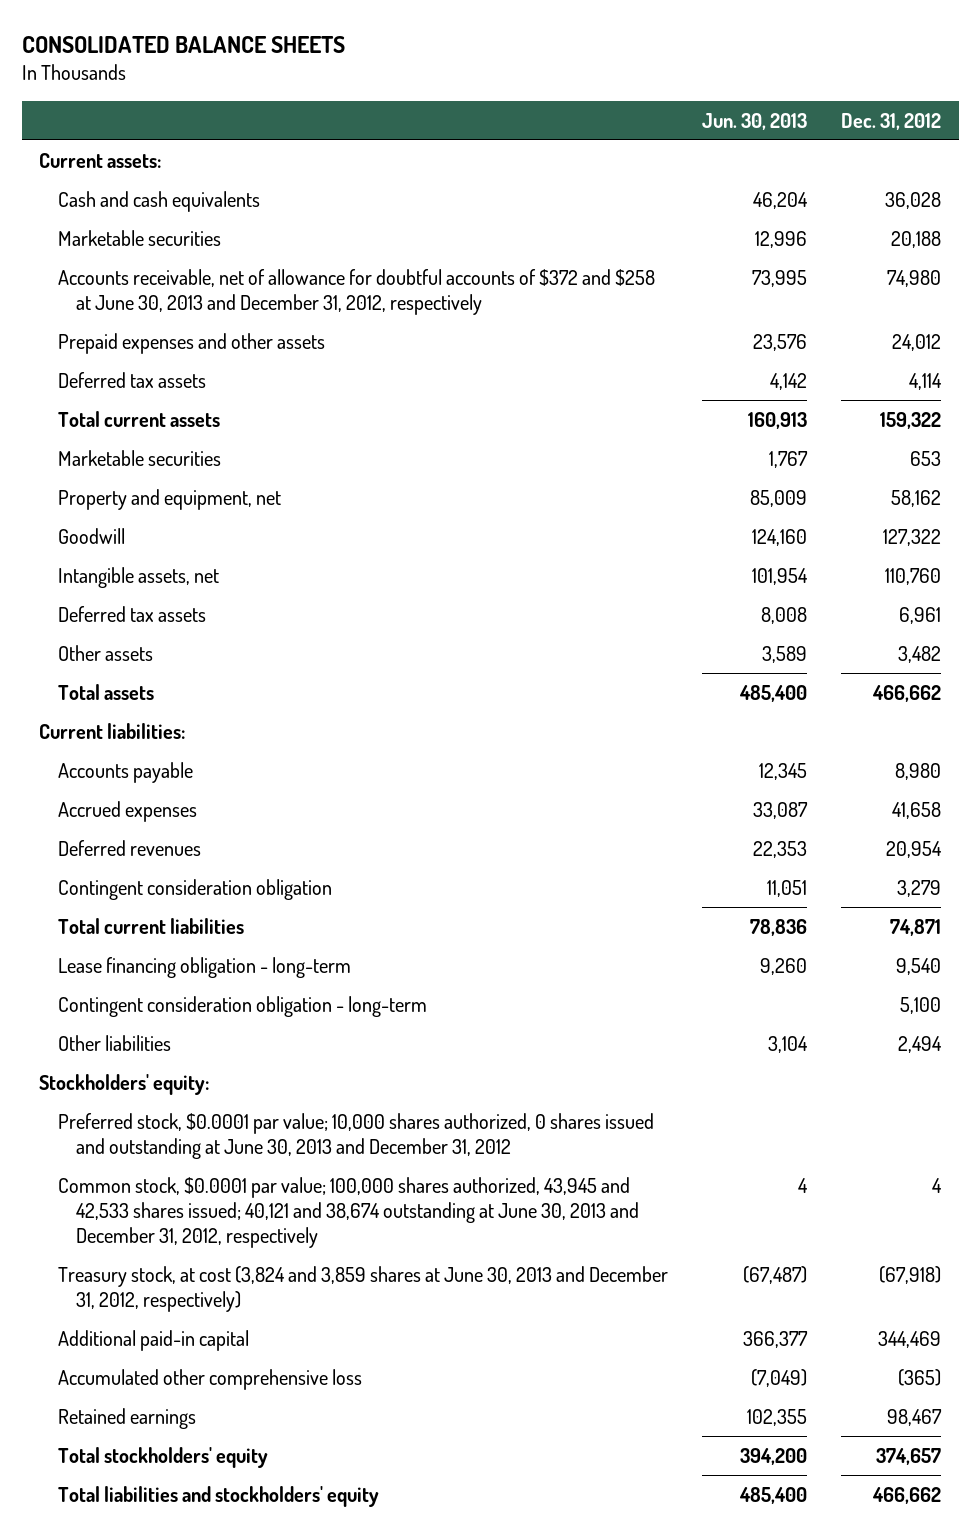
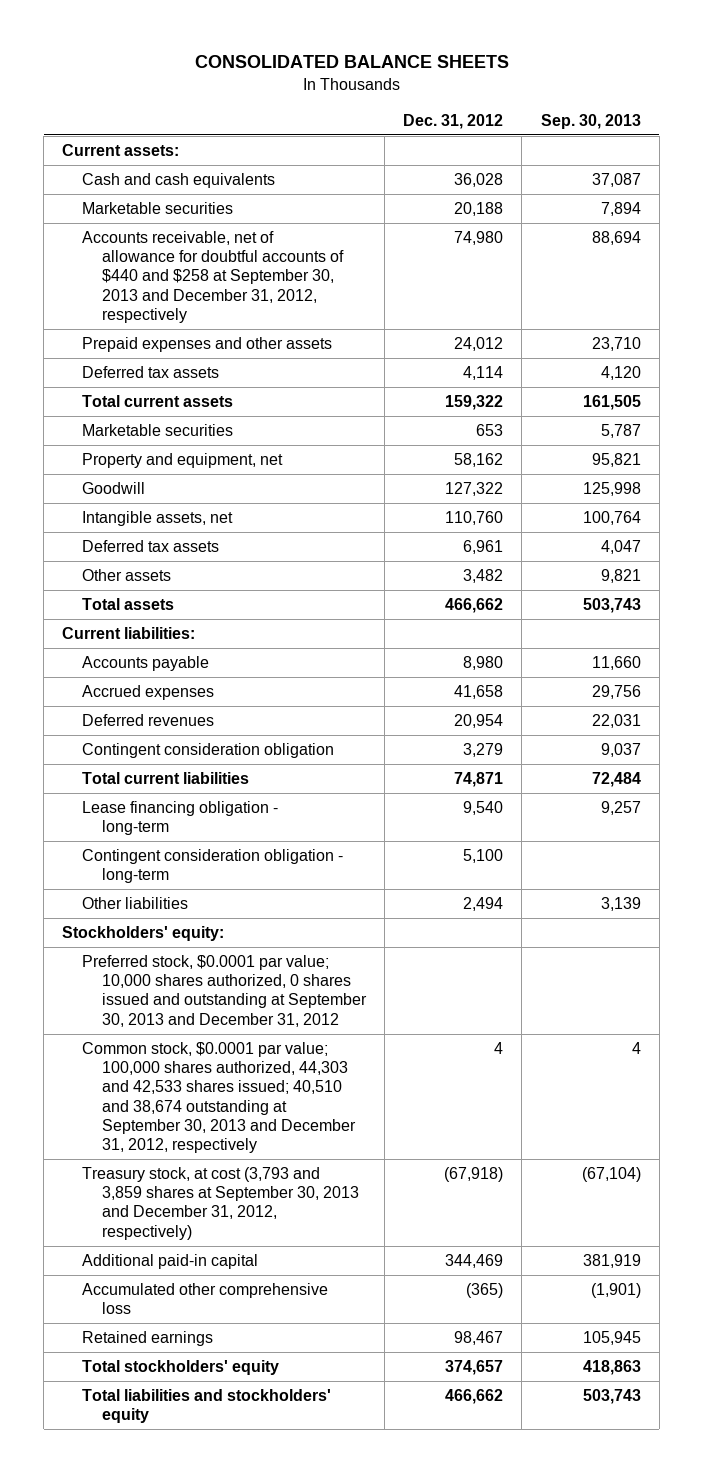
- | Jun. 30, 2013 | Dec. 31, 2012
+ | Dec. 31, 2012 | Sep. 30, 2013
- Accounts receivable, net of allowance for doubtful accounts of $372 and $258 at June 30, 2013 and December 31, 2012, respectively | 73,995 | 74,980
+ Accounts receivable, net of allowance for doubtful accounts of $440 and $258 at September 30, 2013 and December 31, 2012, respectively | 74,980 | 88,694
- Preferred stock, $0.0001 par value; 10,000 shares authorized, 0 shares issued and outstanding at June 30, 2013 and December 31, 2012
- Common stock, $0.0001 par value; 100,000 shares authorized, 43,945 and 42,533 shares issued; 40,121 and 38,674 outstanding at June 30, 2013 and December 31, 2012, respectively | 4 | 4
- Treasury stock, at cost (3,824 and 3,859 shares at June 30, 2013 and December 31, 2012, respectively) | (67,487) | (67,918)
+ Preferred stock, $0.0001 par value; 10,000 shares authorized, 0 shares issued and outstanding at September 30, 2013 and December 31, 2012
+ Common stock, $0.0001 par value; 100,000 shares authorized, 44,303 and 42,533 shares issued; 40,510 and 38,674 outstanding at September 30, 2013 and December 31, 2012, respectively | 4 | 4
+ Treasury stock, at cost (3,793 and 3,859 shares at September 30, 2013 and December 31, 2012, respectively) | (67,918) | (67,104)

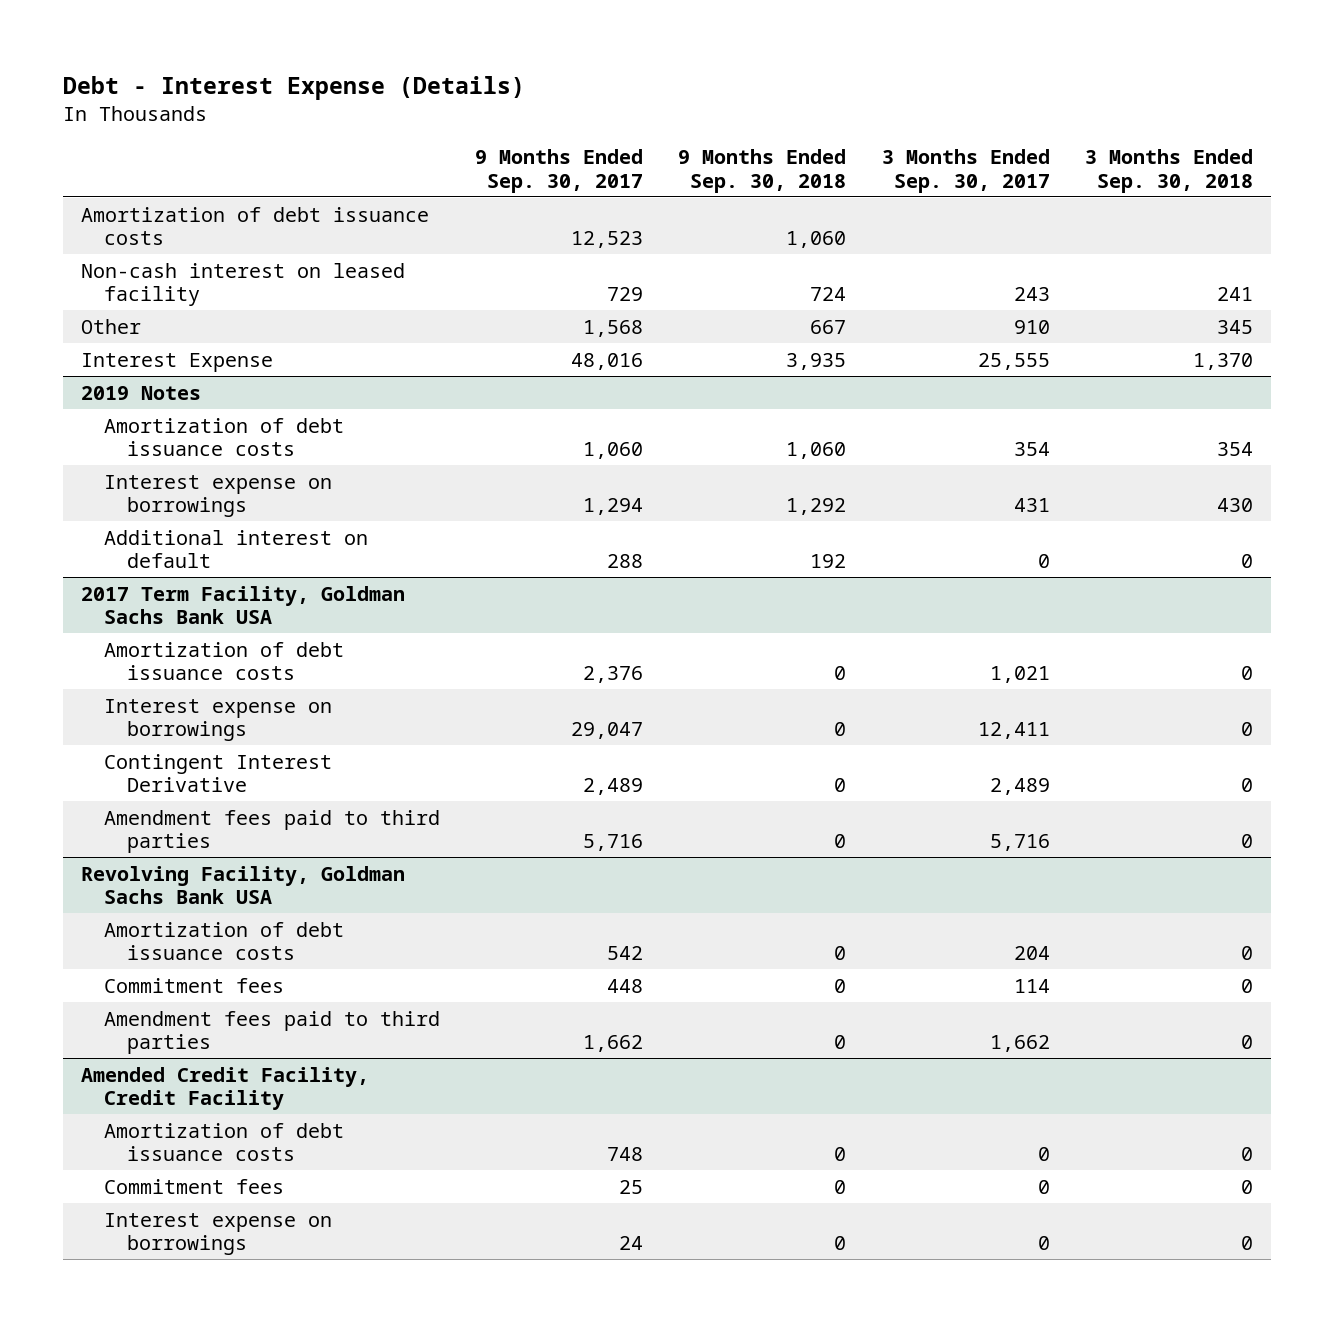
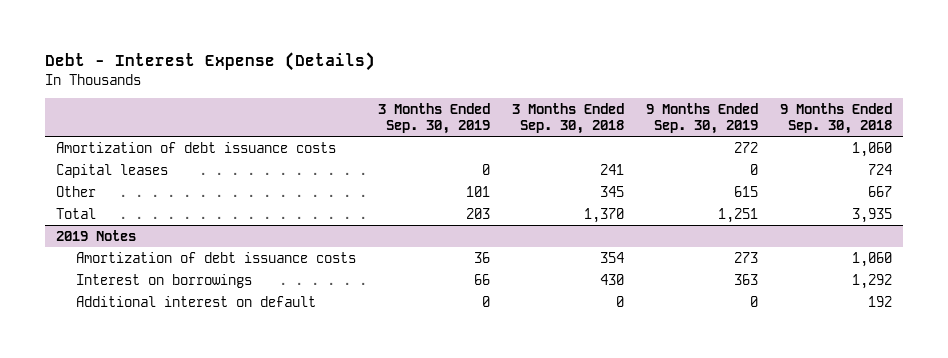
- | 9 Months Ended Sep. 30, 2017 | 9 Months Ended Sep. 30, 2018 | 3 Months Ended Sep. 30, 2017 | 3 Months Ended Sep. 30, 2018
+ | 3 Months Ended Sep. 30, 2019 | 3 Months Ended Sep. 30, 2018 | 9 Months Ended Sep. 30, 2019 | 9 Months Ended Sep. 30, 2018
- Non-cash interest on leased facility | 729 | 724 | 243 | 241
+ Capital leases | 0 | 241 | 0 | 724
- Interest Expense | 48,016 | 3,935 | 25,555 | 1,370
+ Total | 203 | 1,370 | 1,251 | 3,935
@ 2019 Notes
- Interest expense on borrowings | 1,294 | 1,292 | 431 | 430
+ Interest on borrowings | 66 | 430 | 363 | 1,292
- 2017 Term Facility, Goldman Sachs Bank USA
- Amortization of debt issuance costs | 2,376 | 0 | 1,021 | 0
- Interest expense on borrowings | 29,047 | 0 | 12,411 | 0
- Contingent Interest Derivative | 2,489 | 0 | 2,489 | 0
- Amendment fees paid to third parties | 5,716 | 0 | 5,716 | 0
- Revolving Facility, Goldman Sachs Bank USA
- Amortization of debt issuance costs | 542 | 0 | 204 | 0
- Commitment fees | 448 | 0 | 114 | 0
- Amendment fees paid to third parties | 1,662 | 0 | 1,662 | 0
- Amended Credit Facility, Credit Facility
- Amortization of debt issuance costs | 748 | 0 | 0 | 0
- Commitment fees | 25 | 0 | 0 | 0
- Interest expense on borrowings | 24 | 0 | 0 | 0

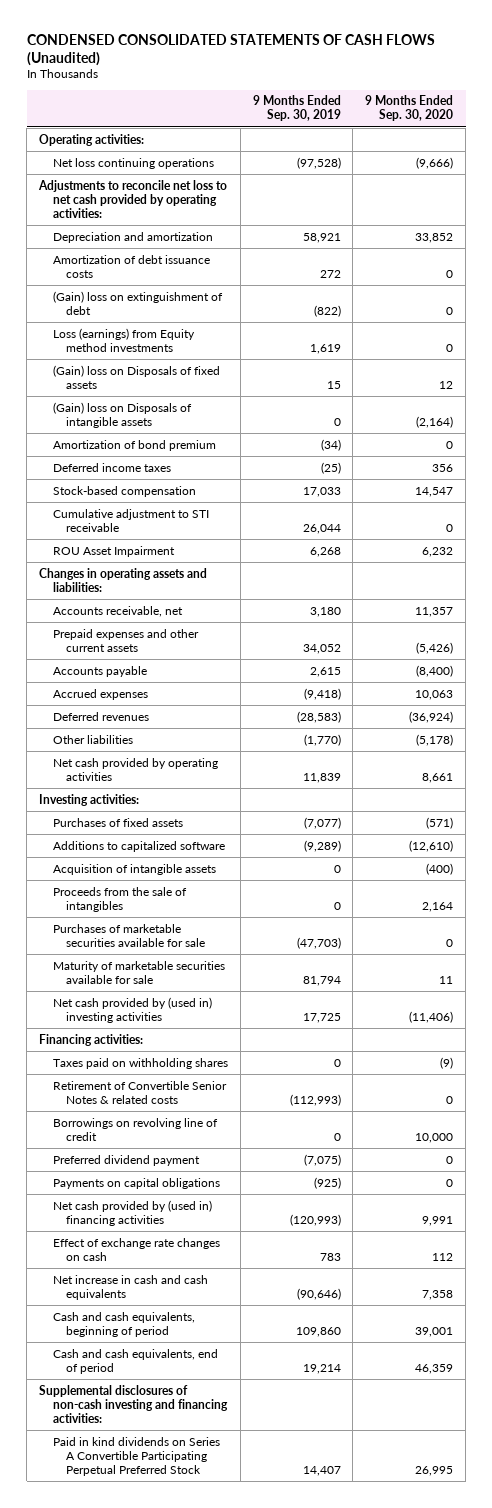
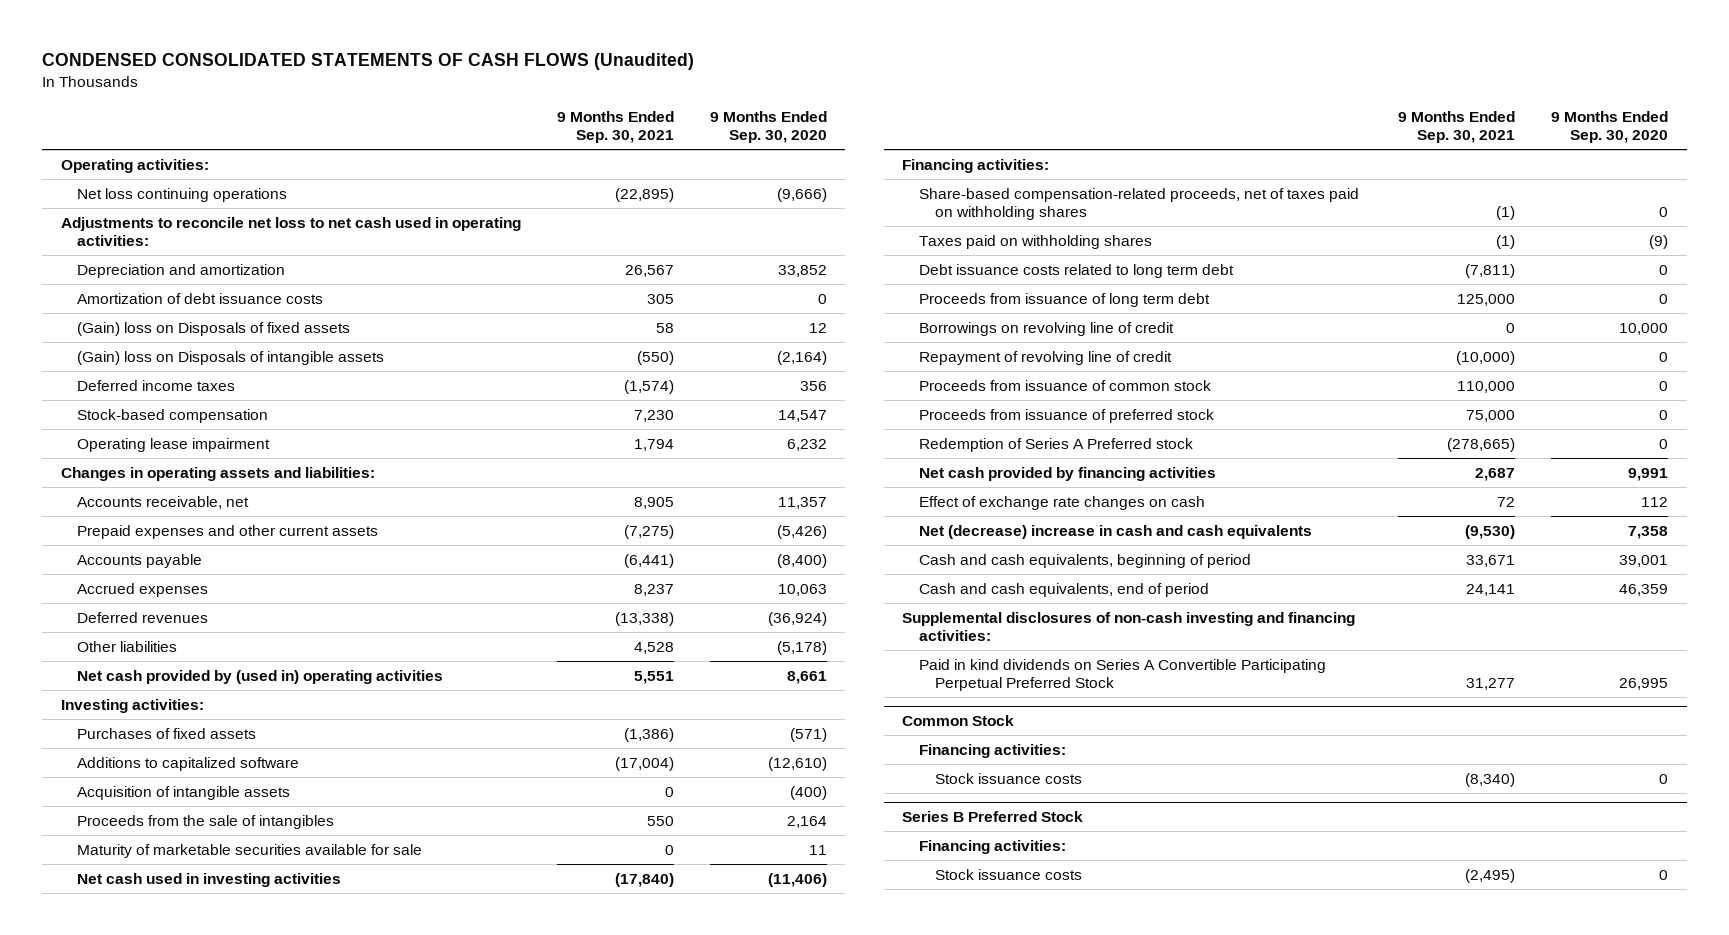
- | 9 Months Ended Sep. 30, 2019 | 9 Months Ended Sep. 30, 2020
+ | 9 Months Ended Sep. 30, 2021 | 9 Months Ended Sep. 30, 2020
- Adjustments to reconcile net loss to net cash provided by operating activities:
+ Adjustments to reconcile net loss to net cash used in operating activities:
- (Gain) loss on extinguishment of debt | (822) | 0
- Loss (earnings) from Equity method investments | 1,619 | 0
- Amortization of bond premium | (34) | 0
- Cumulative adjustment to STI receivable | 26,044 | 0
- ROU Asset Impairment | 6,268 | 6,232
+ Operating lease impairment | 1,794 | 6,232
- Net cash provided by operating activities | 11,839 | 8,661
+ Net cash provided by (used in) operating activities | 5,551 | 8,661
- Purchases of marketable securities available for sale | (47,703) | 0
- Net cash provided by (used in) investing activities | 17,725 | (11,406)
+ Net cash used in investing activities | (17,840) | (11,406)
+ Share-based compensation-related proceeds, net of taxes paid on withholding shares | (1) | 0
- Retirement of Convertible Senior Notes & related costs | (112,993) | 0
+ Debt issuance costs related to long term debt | (7,811) | 0
+ Proceeds from issuance of long term debt | 125,000 | 0
- Preferred dividend payment | (7,075) | 0
- Payments on capital obligations | (925) | 0
- Net cash provided by (used in) financing activities | (120,993) | 9,991
+ Repayment of revolving line of credit | (10,000) | 0
+ Proceeds from issuance of common stock | 110,000 | 0
+ Proceeds from issuance of preferred stock | 75,000 | 0
+ Redemption of Series A Preferred stock | (278,665) | 0
+ Net cash provided by financing activities | 2,687 | 9,991
- Net increase in cash and cash equivalents | (90,646) | 7,358
+ Net (decrease) increase in cash and cash equivalents | (9,530) | 7,358
+ Common Stock
+ Financing activities:
+ Stock issuance costs | (8,340) | 0
+ Series B Preferred Stock
+ Financing activities:
+ Stock issuance costs | (2,495) | 0

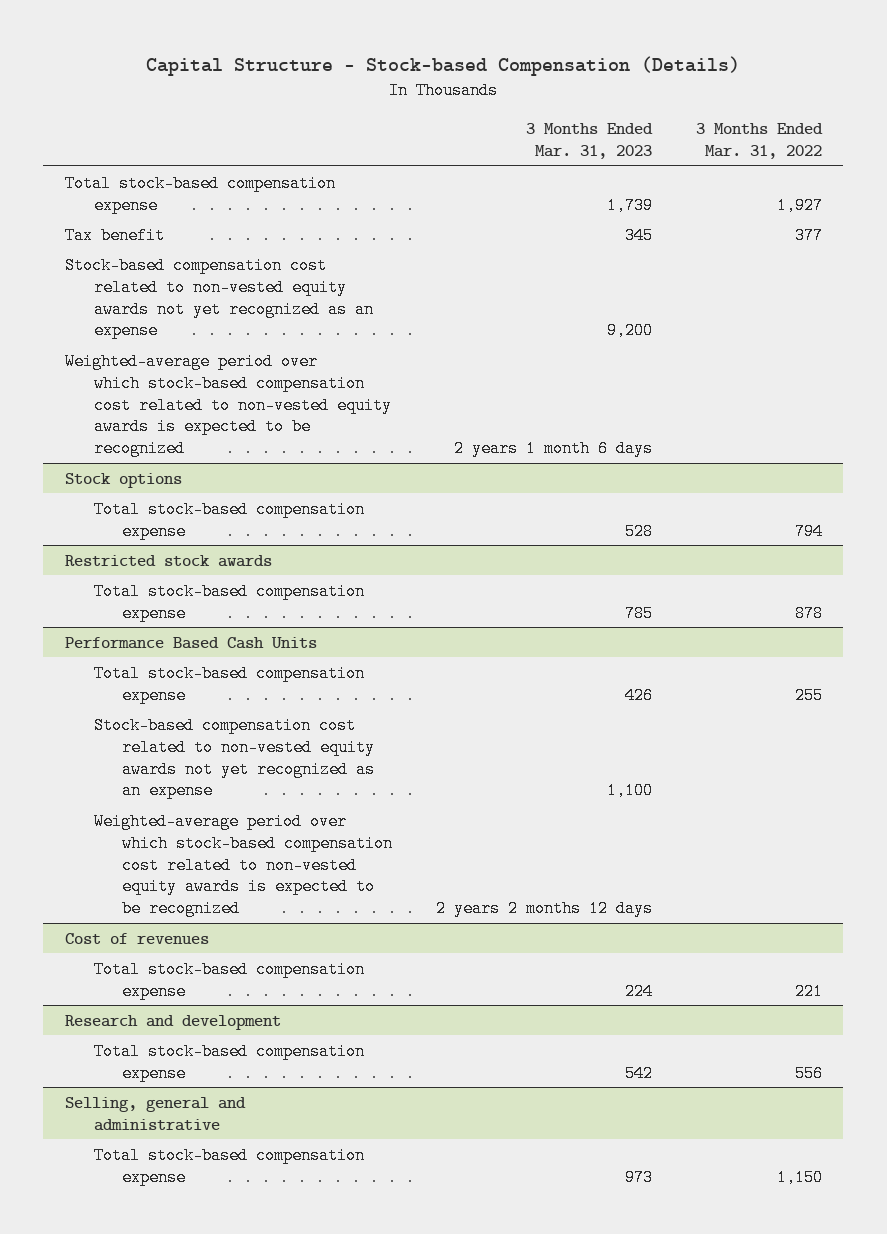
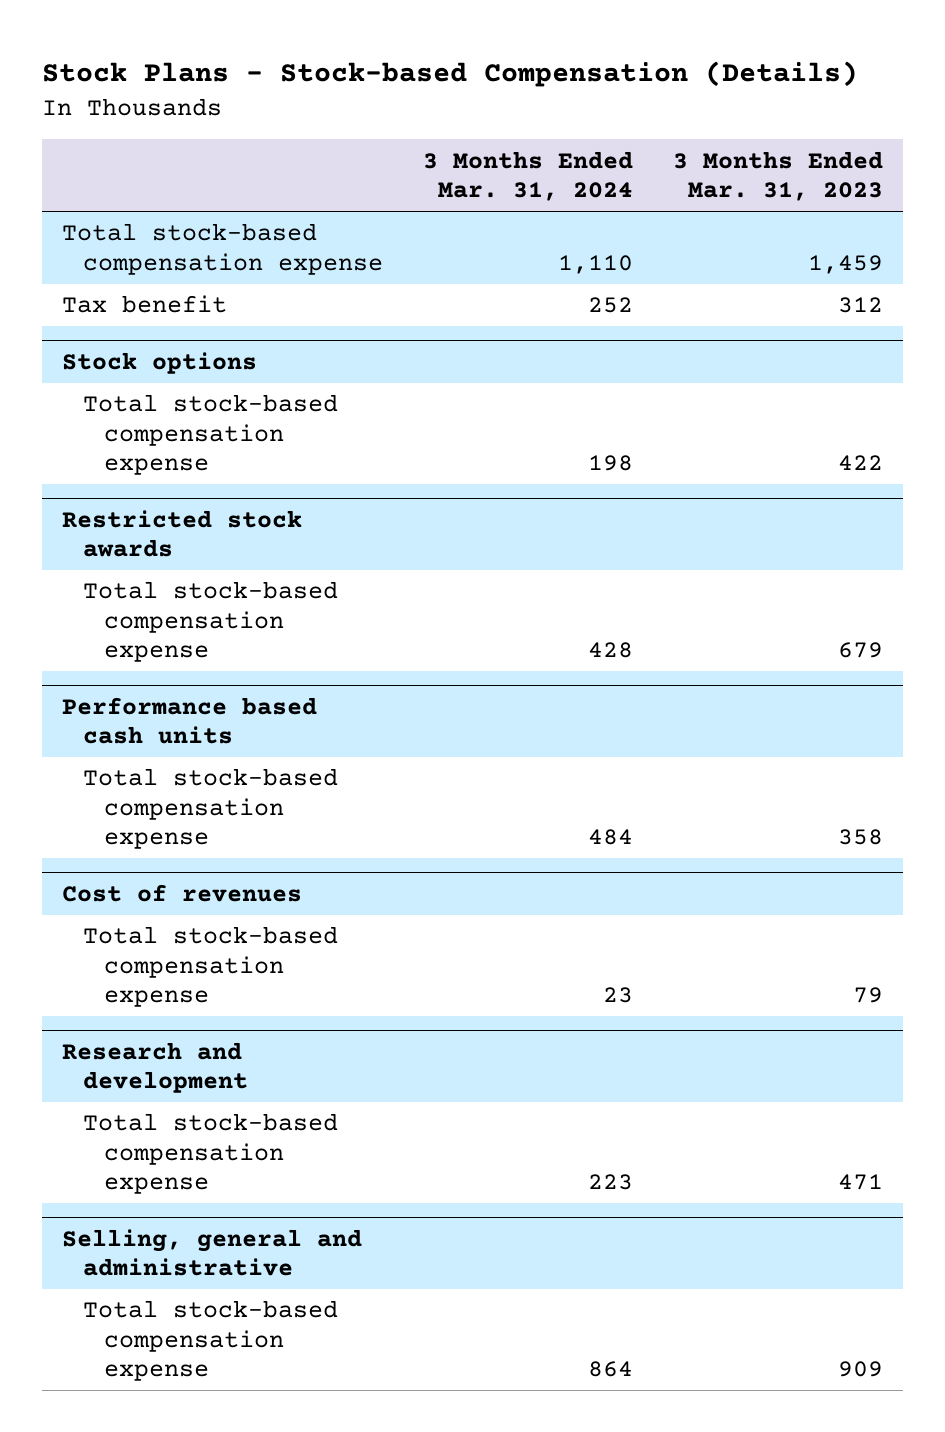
- Capital Structure - Stock-based Compensation (Details)
+ Stock Plans - Stock-based Compensation (Details)
- | 3 Months Ended Mar. 31, 2023 | 3 Months Ended Mar. 31, 2022
+ | 3 Months Ended Mar. 31, 2024 | 3 Months Ended Mar. 31, 2023
- Total stock-based compensation expense | 1,739 | 1,927
- Tax benefit | 345 | 377
- Stock-based compensation cost related to non-vested equity awards not yet recognized as an expense | 9,200 |
- Weighted-average period over which stock-based compensation cost related to non-vested equity awards is expected to be recognized | 2 years 1 month 6 days |
+ Total stock-based compensation expense | 1,110 | 1,459
+ Tax benefit | 252 | 312
@ Stock options
- Total stock-based compensation expense | 528 | 794
+ Total stock-based compensation expense | 198 | 422
@ Restricted stock awards
- Total stock-based compensation expense | 785 | 878
- Performance Based Cash Units
- Total stock-based compensation expense | 426 | 255
- Stock-based compensation cost related to non-vested equity awards not yet recognized as an expense | 1,100 |
- Weighted-average period over which stock-based compensation cost related to non-vested equity awards is expected to be recognized | 2 years 2 months 12 days |
@ Restricted stock awards
+ Total stock-based compensation expense | 428 | 679
+ Performance based cash units
+ Total stock-based compensation expense | 484 | 358
@ Cost of revenues
- Total stock-based compensation expense | 224 | 221
+ Total stock-based compensation expense | 23 | 79
@ Research and development
- Total stock-based compensation expense | 542 | 556
+ Total stock-based compensation expense | 223 | 471
@ Selling, general and administrative
- Total stock-based compensation expense | 973 | 1,150
+ Total stock-based compensation expense | 864 | 909

